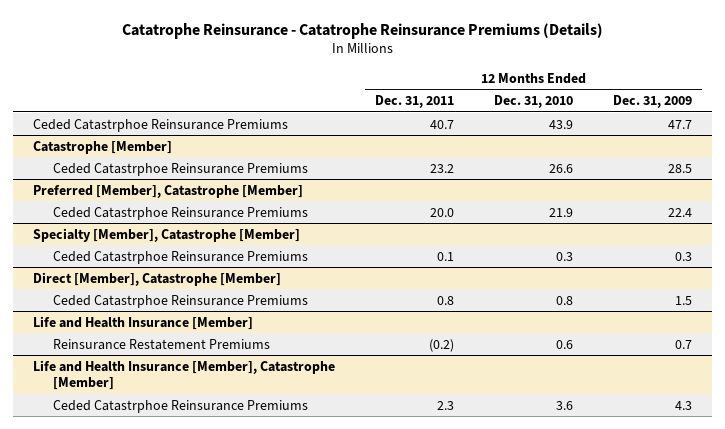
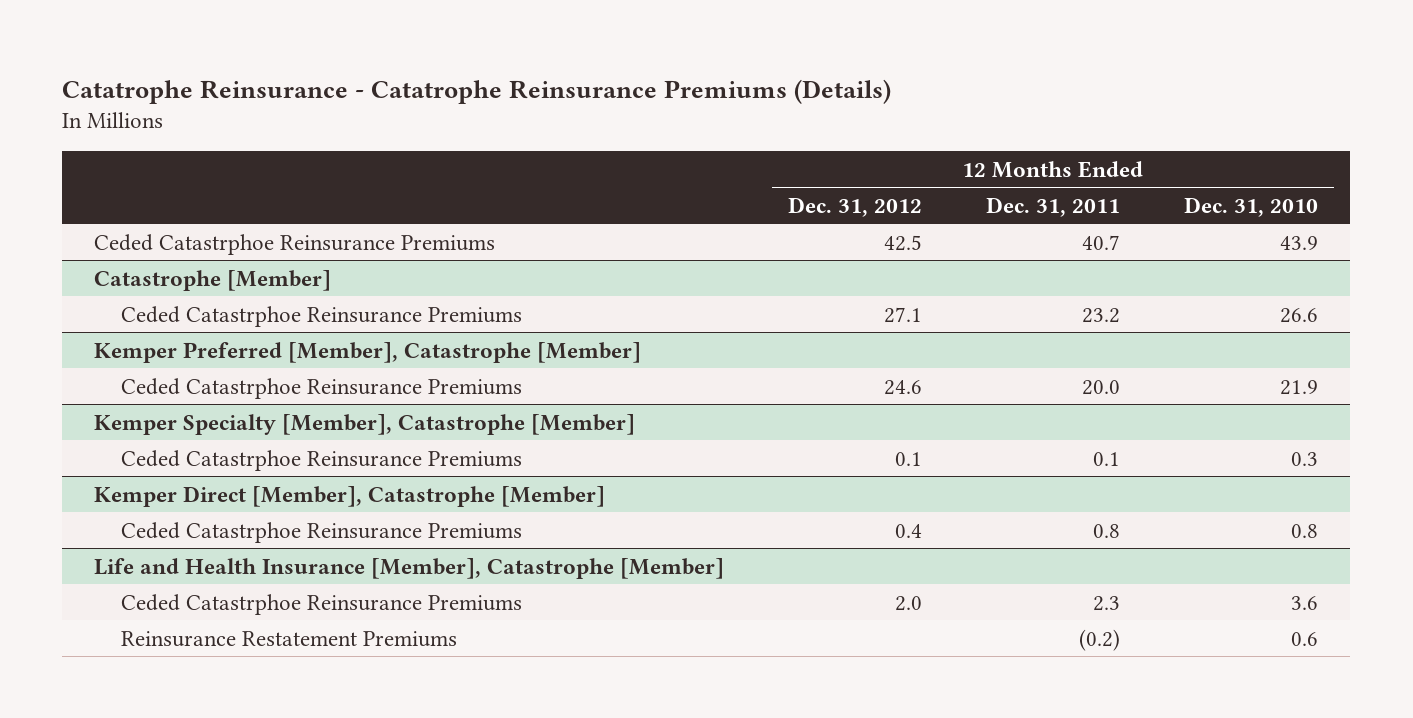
- | 12 Months Ended Dec. 31, 2011 | 12 Months Ended Dec. 31, 2010 | 12 Months Ended Dec. 31, 2009
+ | 12 Months Ended Dec. 31, 2012 | 12 Months Ended Dec. 31, 2011 | 12 Months Ended Dec. 31, 2010
- Preferred [Member], Catastrophe [Member]
+ Kemper Preferred [Member], Catastrophe [Member]
- Specialty [Member], Catastrophe [Member]
+ Kemper Specialty [Member], Catastrophe [Member]
- Direct [Member], Catastrophe [Member]
+ Kemper Direct [Member], Catastrophe [Member]
- Life and Health Insurance [Member]
- Reinsurance Restatement Premiums | (0.2) | 0.6 | 0.7
@ Life and Health Insurance [Member], Catastrophe [Member]
+ Reinsurance Restatement Premiums | | (0.2) | 0.6

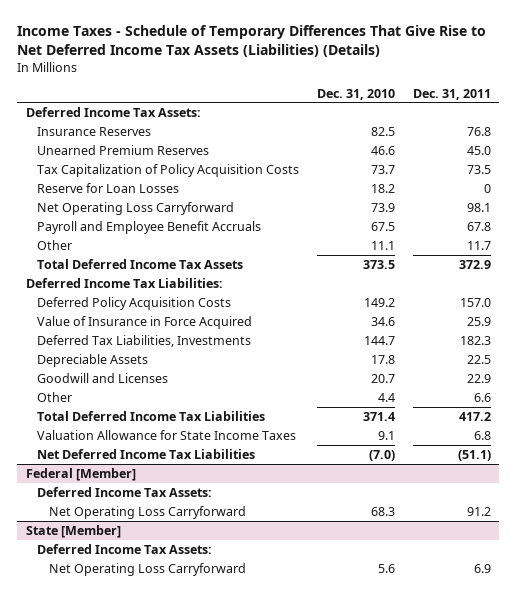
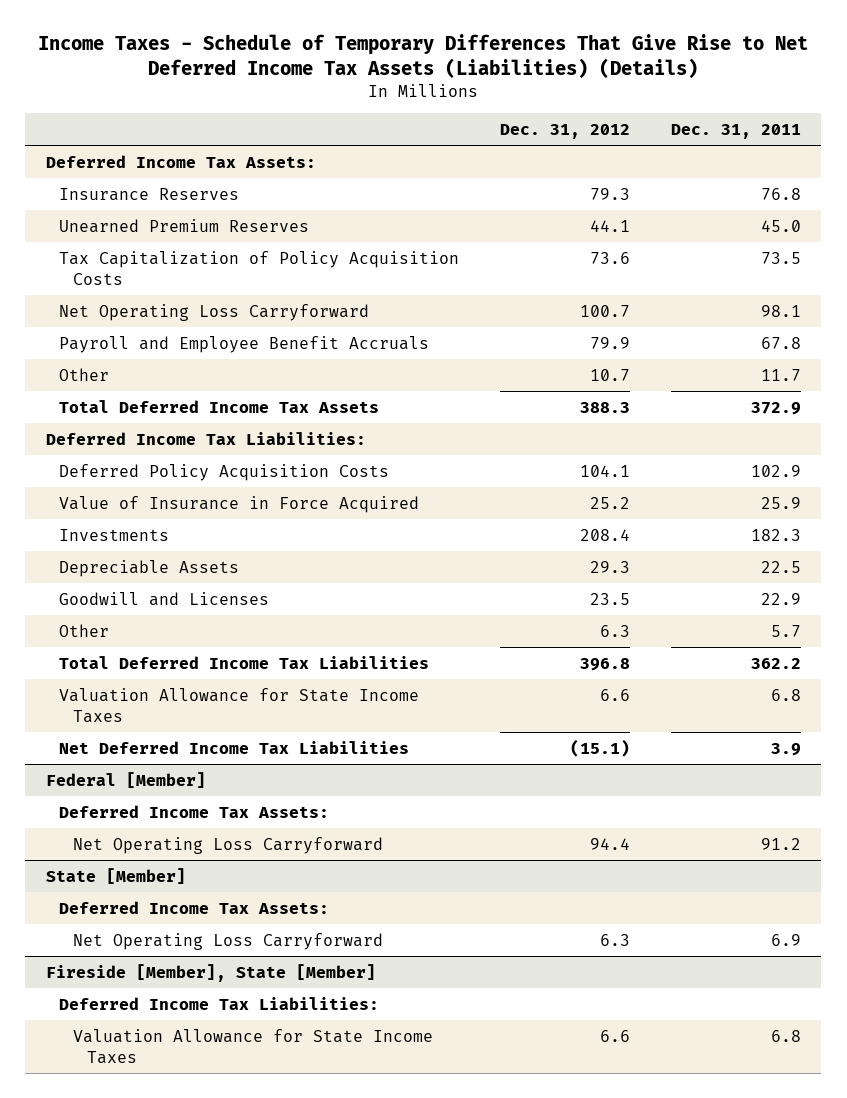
- | Dec. 31, 2010 | Dec. 31, 2011
+ | Dec. 31, 2012 | Dec. 31, 2011
- Reserve for Loan Losses | 18.2 | 0
- Deferred Policy Acquisition Costs | 149.2 | 157.0
+ Deferred Policy Acquisition Costs | 104.1 | 102.9
- Deferred Tax Liabilities, Investments | 144.7 | 182.3
+ Investments | 208.4 | 182.3
- Other | 4.4 | 6.6
- Total Deferred Income Tax Liabilities | 371.4 | 417.2
+ Other | 6.3 | 5.7
+ Total Deferred Income Tax Liabilities | 396.8 | 362.2
- Net Deferred Income Tax Liabilities | (7.0) | (51.1)
+ Net Deferred Income Tax Liabilities | (15.1) | 3.9
+ Fireside [Member], State [Member]
+ Deferred Income Tax Liabilities:
+ Valuation Allowance for State Income Taxes | 6.6 | 6.8

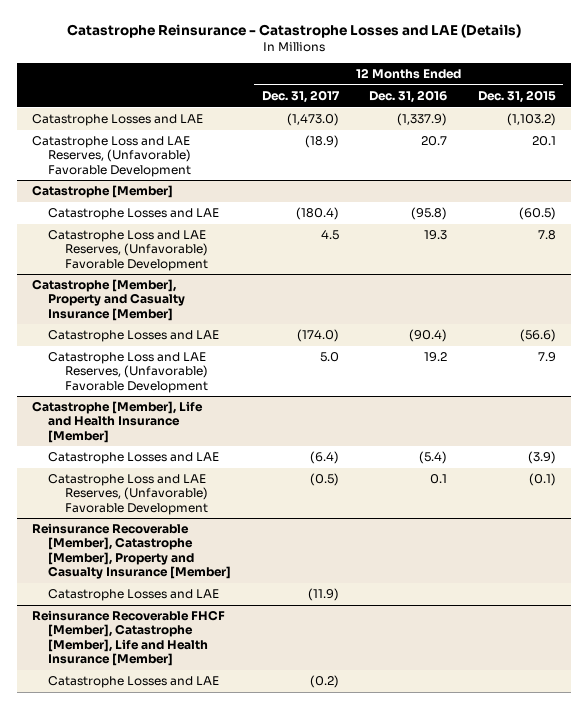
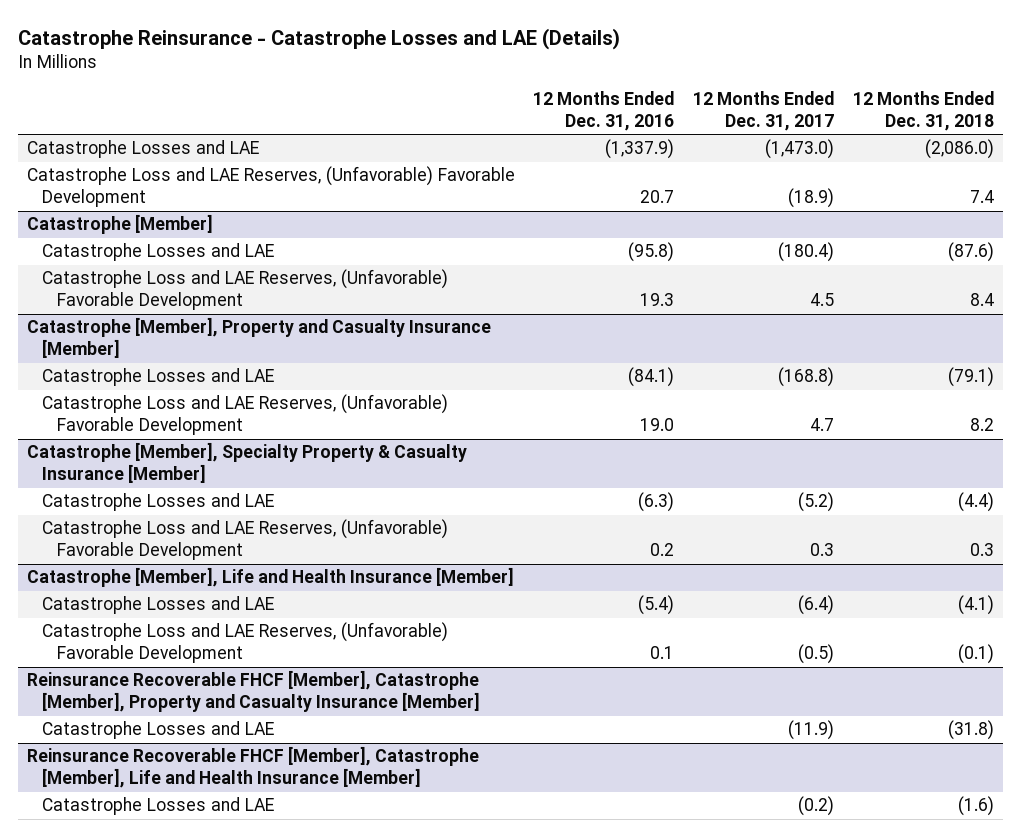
- | 12 Months Ended Dec. 31, 2017 | 12 Months Ended Dec. 31, 2016 | 12 Months Ended Dec. 31, 2015
+ | 12 Months Ended Dec. 31, 2016 | 12 Months Ended Dec. 31, 2017 | 12 Months Ended Dec. 31, 2018
@ Catastrophe [Member], Property and Casualty Insurance [Member]
- Catastrophe Losses and LAE | (174.0) | (90.4) | (56.6)
- Catastrophe Loss and LAE Reserves, (Unfavorable) Favorable Development | 5.0 | 19.2 | 7.9
+ Catastrophe Losses and LAE | (84.1) | (168.8) | (79.1)
+ Catastrophe Loss and LAE Reserves, (Unfavorable) Favorable Development | 19.0 | 4.7 | 8.2
+ Catastrophe [Member], Specialty Property & Casualty Insurance [Member]
+ Catastrophe Losses and LAE | (6.3) | (5.2) | (4.4)
+ Catastrophe Loss and LAE Reserves, (Unfavorable) Favorable Development | 0.2 | 0.3 | 0.3
- Reinsurance Recoverable [Member], Catastrophe [Member], Property and Casualty Insurance [Member]
+ Reinsurance Recoverable FHCF [Member], Catastrophe [Member], Property and Casualty Insurance [Member]

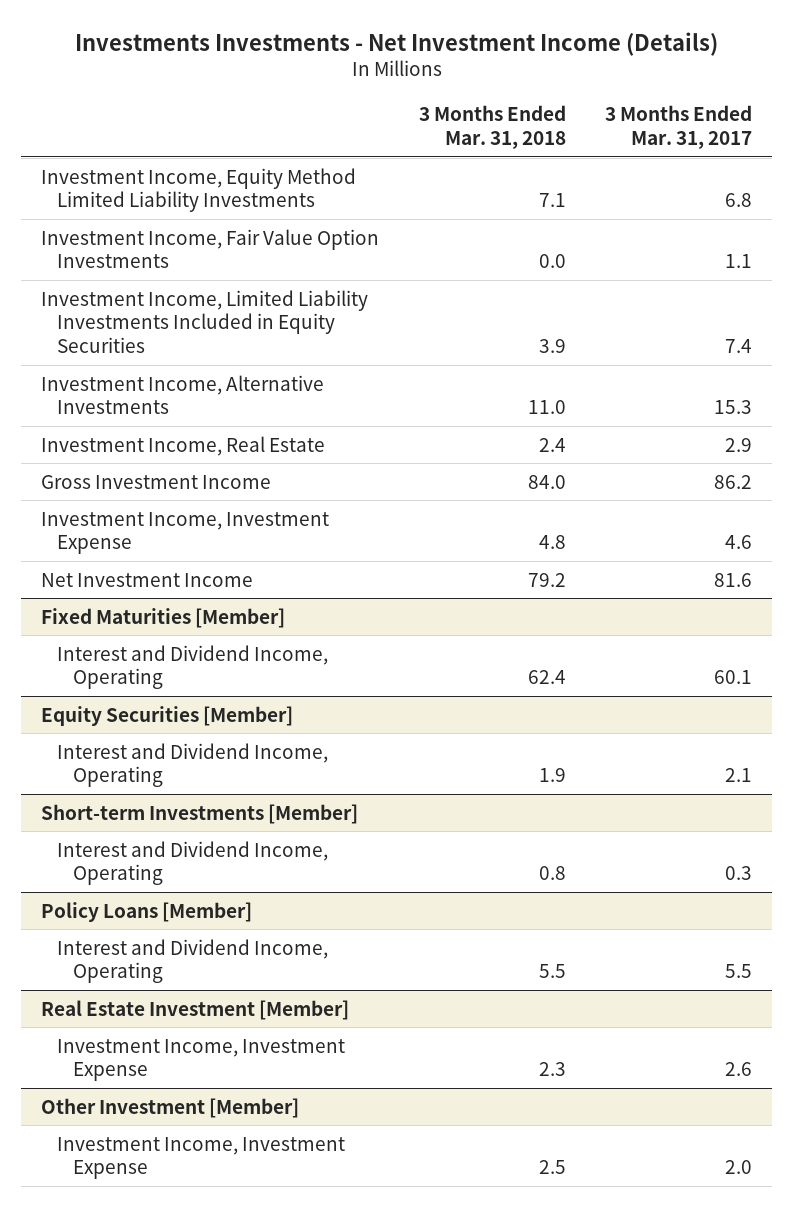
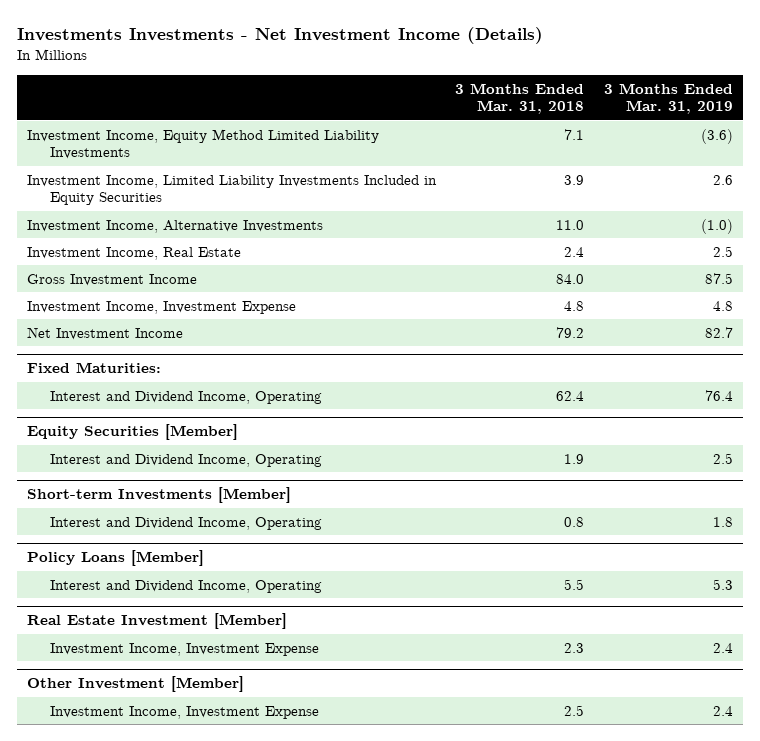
- | 3 Months Ended Mar. 31, 2018 | 3 Months Ended Mar. 31, 2017
+ | 3 Months Ended Mar. 31, 2018 | 3 Months Ended Mar. 31, 2019
- Investment Income, Fair Value Option Investments | 0.0 | 1.1
- Fixed Maturities [Member]
+ Fixed Maturities:

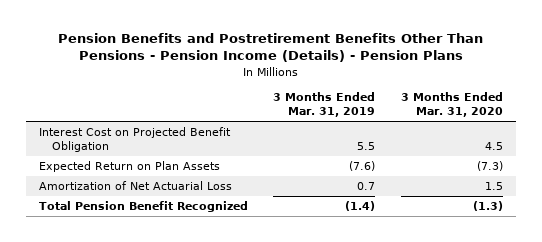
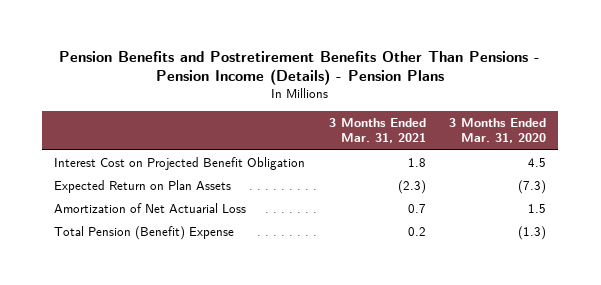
- | 3 Months Ended Mar. 31, 2019 | 3 Months Ended Mar. 31, 2020
+ | 3 Months Ended Mar. 31, 2021 | 3 Months Ended Mar. 31, 2020
- Total Pension Benefit Recognized | (1.4) | (1.3)
+ Total Pension (Benefit) Expense | 0.2 | (1.3)

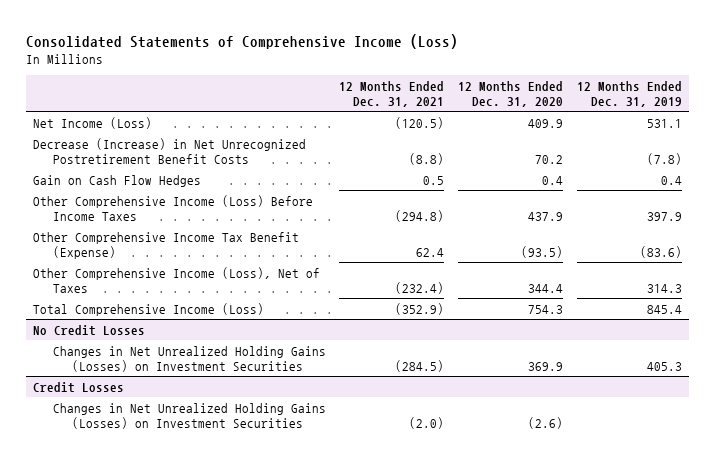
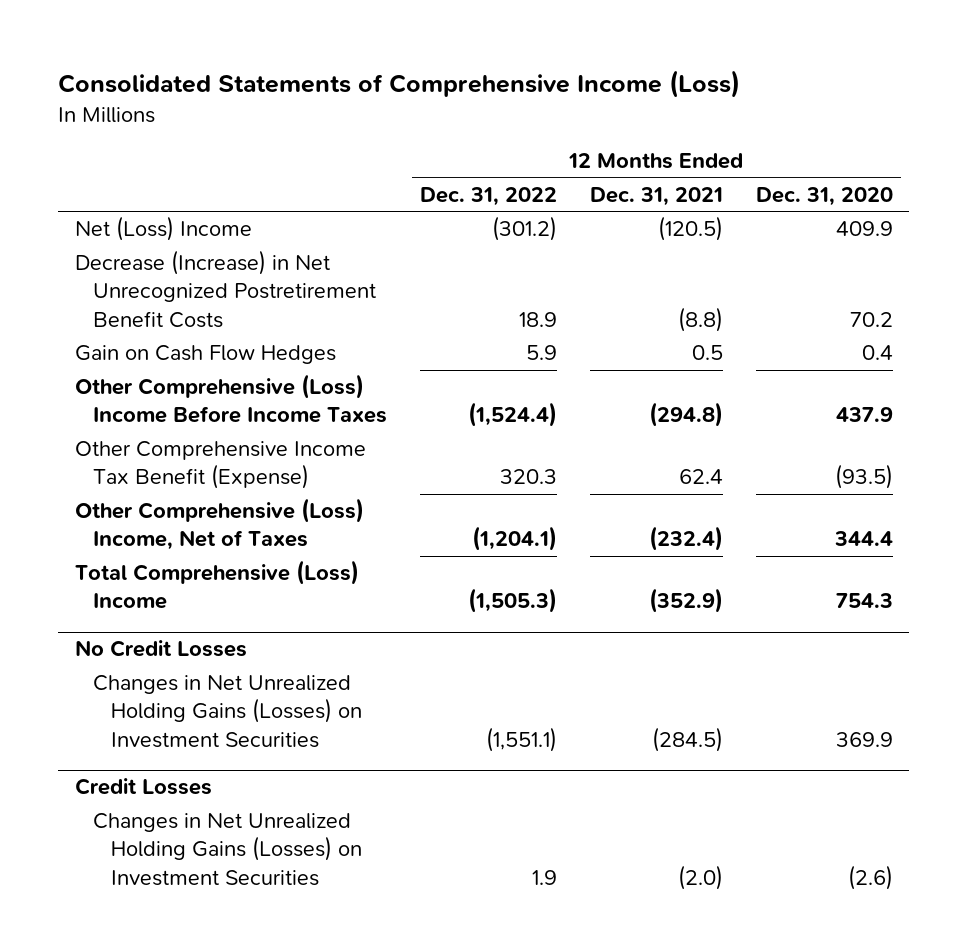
- | 12 Months Ended Dec. 31, 2021 | 12 Months Ended Dec. 31, 2020 | 12 Months Ended Dec. 31, 2019
+ | 12 Months Ended Dec. 31, 2022 | 12 Months Ended Dec. 31, 2021 | 12 Months Ended Dec. 31, 2020
- Net Income (Loss) | (120.5) | 409.9 | 531.1
+ Net (Loss) Income | (301.2) | (120.5) | 409.9
- Other Comprehensive Income (Loss) Before Income Taxes | (294.8) | 437.9 | 397.9
+ Other Comprehensive (Loss) Income Before Income Taxes | (1,524.4) | (294.8) | 437.9
- Other Comprehensive Income (Loss), Net of Taxes | (232.4) | 344.4 | 314.3
- Total Comprehensive Income (Loss) | (352.9) | 754.3 | 845.4
+ Other Comprehensive (Loss) Income, Net of Taxes | (1,204.1) | (232.4) | 344.4
+ Total Comprehensive (Loss) Income | (1,505.3) | (352.9) | 754.3

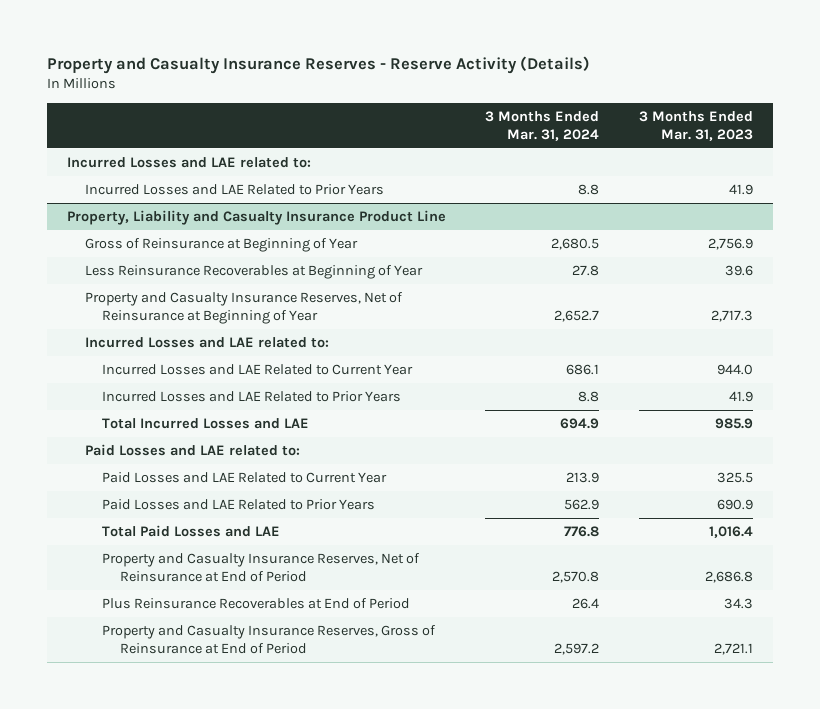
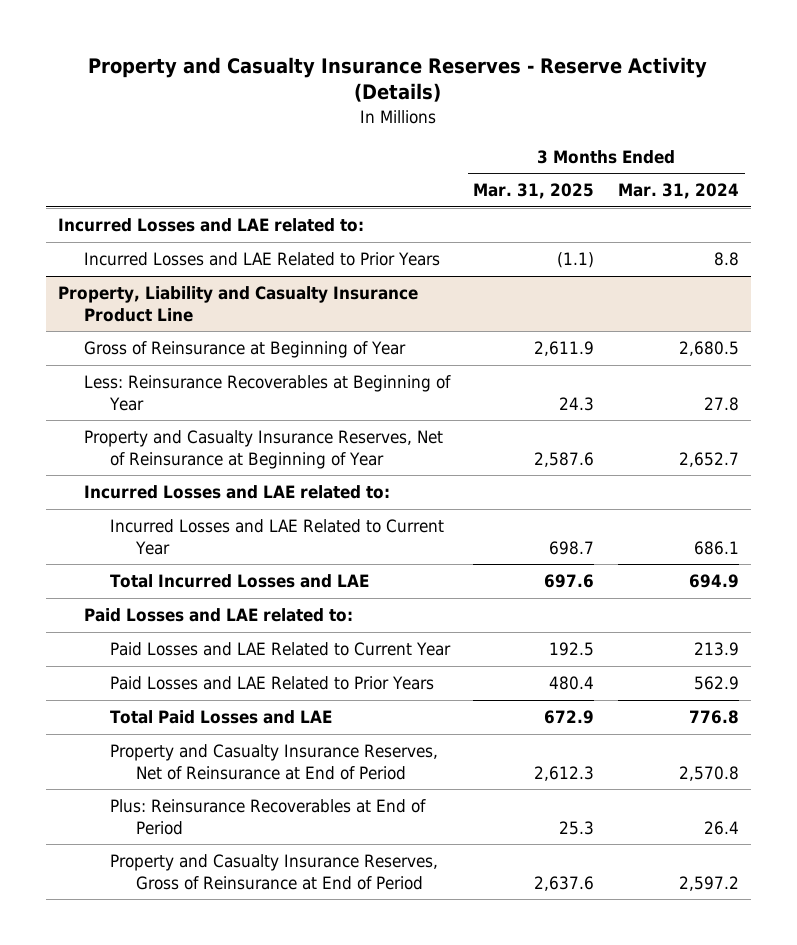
- | 3 Months Ended Mar. 31, 2024 | 3 Months Ended Mar. 31, 2023
+ | 3 Months Ended Mar. 31, 2025 | 3 Months Ended Mar. 31, 2024
@ Property, Liability and Casualty Insurance Product Line
- Less Reinsurance Recoverables at Beginning of Year | 27.8 | 39.6
+ Less: Reinsurance Recoverables at Beginning of Year | 24.3 | 27.8
- Incurred Losses and LAE Related to Prior Years | 8.8 | 41.9
- Plus Reinsurance Recoverables at End of Period | 26.4 | 34.3
+ Plus: Reinsurance Recoverables at End of Period | 25.3 | 26.4

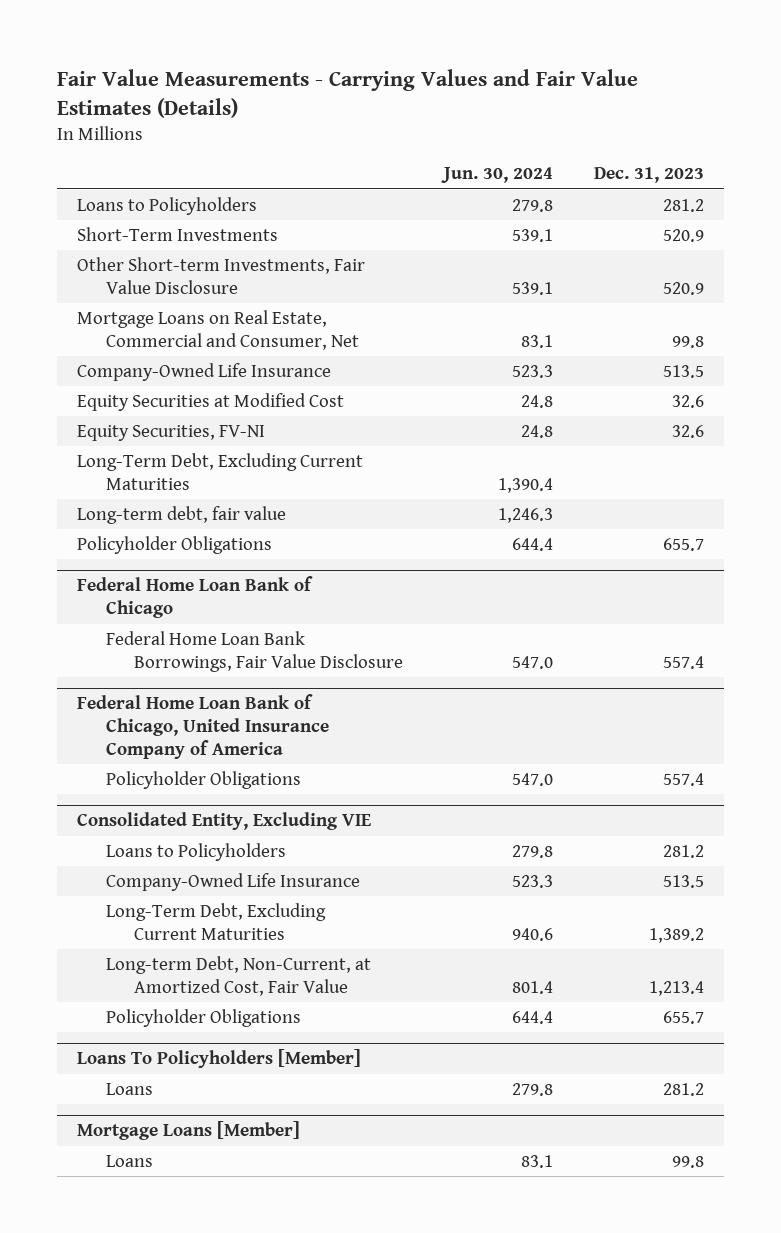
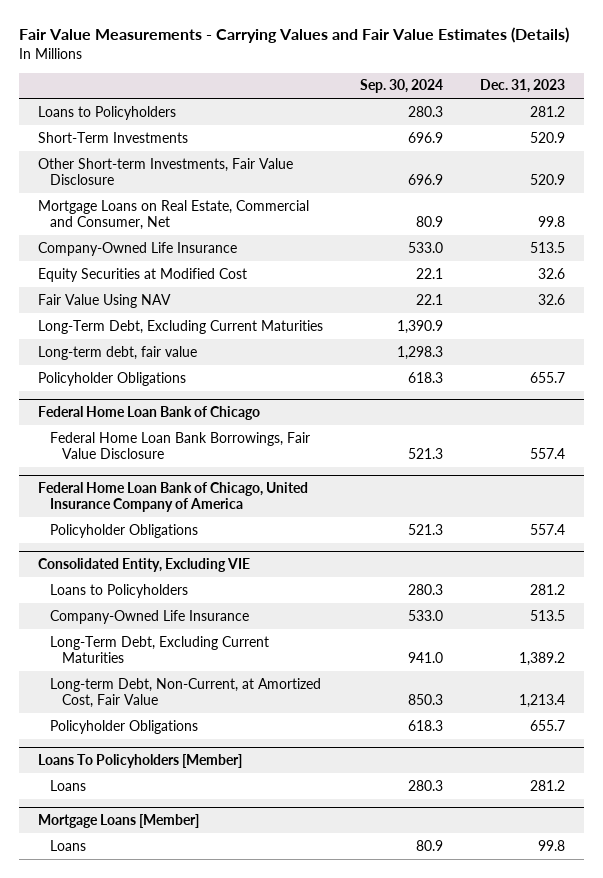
- | Jun. 30, 2024 | Dec. 31, 2023
+ | Sep. 30, 2024 | Dec. 31, 2023
- Equity Securities, FV-NI | 24.8 | 32.6
+ Fair Value Using NAV | 22.1 | 32.6

